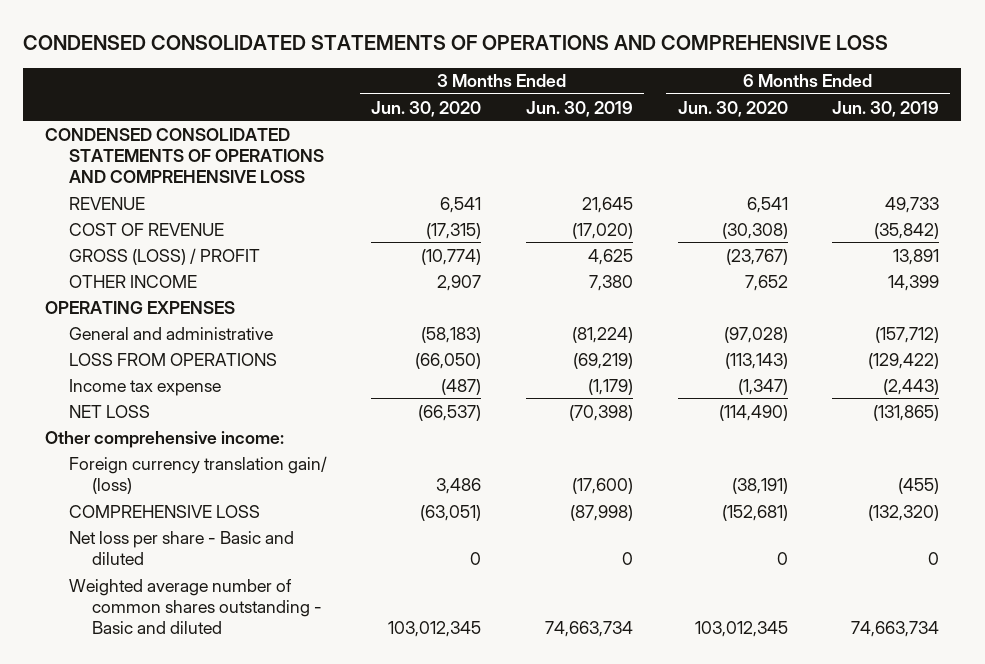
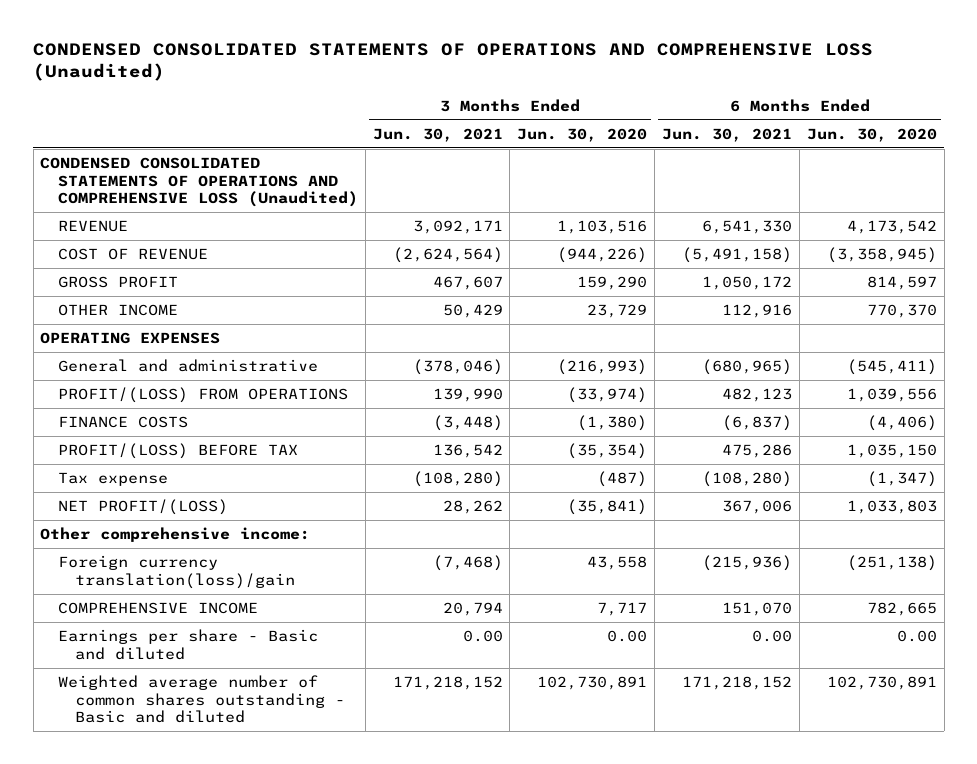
- CONDENSED CONSOLIDATED STATEMENTS OF OPERATIONS AND COMPREHENSIVE LOSS
+ CONDENSED CONSOLIDATED STATEMENTS OF OPERATIONS AND COMPREHENSIVE LOSS (Unaudited)
- | 3 Months Ended Jun. 30, 2020 | 3 Months Ended Jun. 30, 2019 | 6 Months Ended Jun. 30, 2020 | 6 Months Ended Jun. 30, 2019
+ | 3 Months Ended Jun. 30, 2021 | 3 Months Ended Jun. 30, 2020 | 6 Months Ended Jun. 30, 2021 | 6 Months Ended Jun. 30, 2020
- CONDENSED CONSOLIDATED STATEMENTS OF OPERATIONS AND COMPREHENSIVE LOSS
- REVENUE | 6,541 | 21,645 | 6,541 | 49,733
- COST OF REVENUE | (17,315) | (17,020) | (30,308) | (35,842)
- GROSS (LOSS) / PROFIT | (10,774) | 4,625 | (23,767) | 13,891
- OTHER INCOME | 2,907 | 7,380 | 7,652 | 14,399
+ CONDENSED CONSOLIDATED STATEMENTS OF OPERATIONS AND COMPREHENSIVE LOSS (Unaudited)
+ REVENUE | 3,092,171 | 1,103,516 | 6,541,330 | 4,173,542
+ COST OF REVENUE | (2,624,564) | (944,226) | (5,491,158) | (3,358,945)
+ GROSS PROFIT | 467,607 | 159,290 | 1,050,172 | 814,597
+ OTHER INCOME | 50,429 | 23,729 | 112,916 | 770,370
- General and administrative | (58,183) | (81,224) | (97,028) | (157,712)
- LOSS FROM OPERATIONS | (66,050) | (69,219) | (113,143) | (129,422)
- Income tax expense | (487) | (1,179) | (1,347) | (2,443)
- NET LOSS | (66,537) | (70,398) | (114,490) | (131,865)
+ General and administrative | (378,046) | (216,993) | (680,965) | (545,411)
+ PROFIT/(LOSS) FROM OPERATIONS | 139,990 | (33,974) | 482,123 | 1,039,556
+ FINANCE COSTS | (3,448) | (1,380) | (6,837) | (4,406)
+ PROFIT/(LOSS) BEFORE TAX | 136,542 | (35,354) | 475,286 | 1,035,150
+ Tax expense | (108,280) | (487) | (108,280) | (1,347)
+ NET PROFIT/(LOSS) | 28,262 | (35,841) | 367,006 | 1,033,803
- Foreign currency translation gain/ (loss) | 3,486 | (17,600) | (38,191) | (455)
- COMPREHENSIVE LOSS | (63,051) | (87,998) | (152,681) | (132,320)
- Net loss per share - Basic and diluted | 0 | 0 | 0 | 0
- Weighted average number of common shares outstanding - Basic and diluted | 103,012,345 | 74,663,734 | 103,012,345 | 74,663,734
+ Foreign currency translation(loss)/gain | (7,468) | 43,558 | (215,936) | (251,138)
+ COMPREHENSIVE INCOME | 20,794 | 7,717 | 151,070 | 782,665
+ Earnings per share - Basic and diluted | 0.00 | 0.00 | 0.00 | 0.00
+ Weighted average number of common shares outstanding - Basic and diluted | 171,218,152 | 102,730,891 | 171,218,152 | 102,730,891

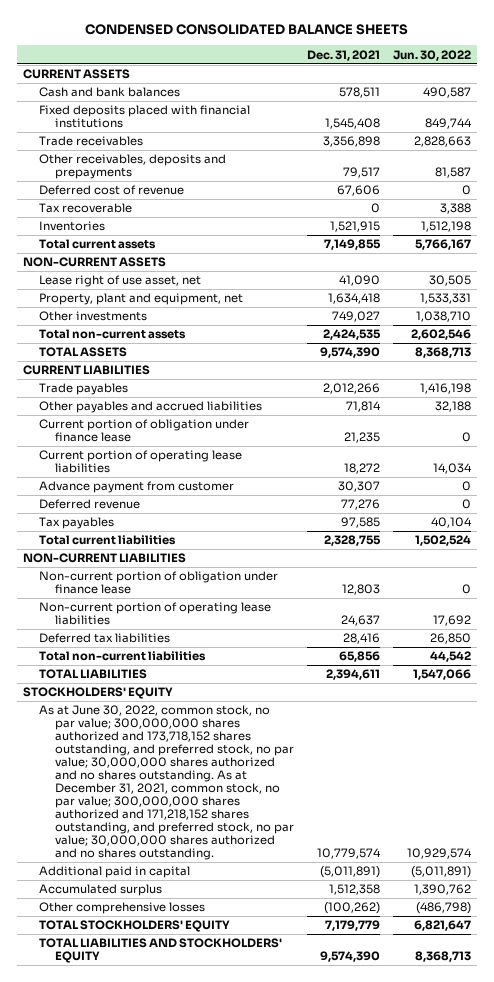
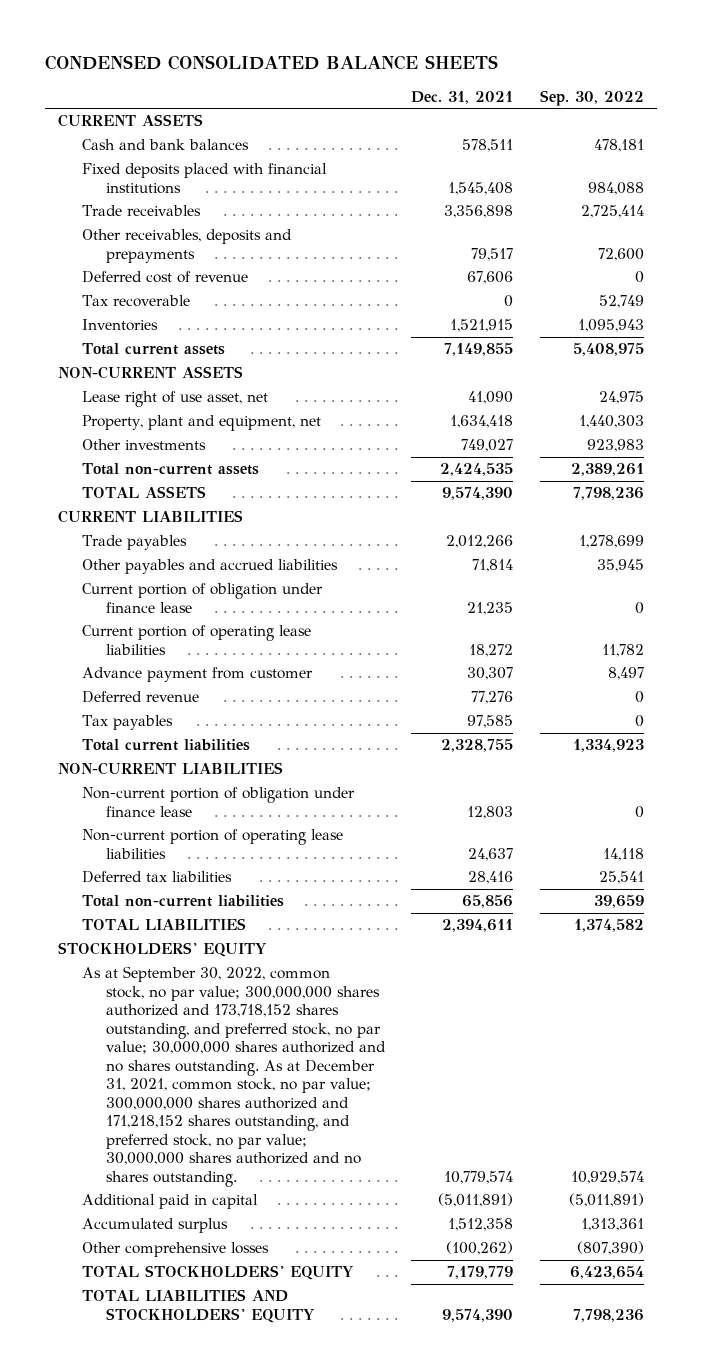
- | Dec. 31, 2021 | Jun. 30, 2022
+ | Dec. 31, 2021 | Sep. 30, 2022
- As at June 30, 2022, common stock, no par value; 300,000,000 shares authorized and 173,718,152 shares outstanding, and preferred stock, no par value; 30,000,000 shares authorized and no shares outstanding. As at December 31, 2021, common stock, no par value; 300,000,000 shares authorized and 171,218,152 shares outstanding, and preferred stock, no par value; 30,000,000 shares authorized and no shares outstanding. | 10,779,574 | 10,929,574
+ As at September 30, 2022, common stock, no par value; 300,000,000 shares authorized and 173,718,152 shares outstanding, and preferred stock, no par value; 30,000,000 shares authorized and no shares outstanding. As at December 31, 2021, common stock, no par value; 300,000,000 shares authorized and 171,218,152 shares outstanding, and preferred stock, no par value; 30,000,000 shares authorized and no shares outstanding. | 10,779,574 | 10,929,574

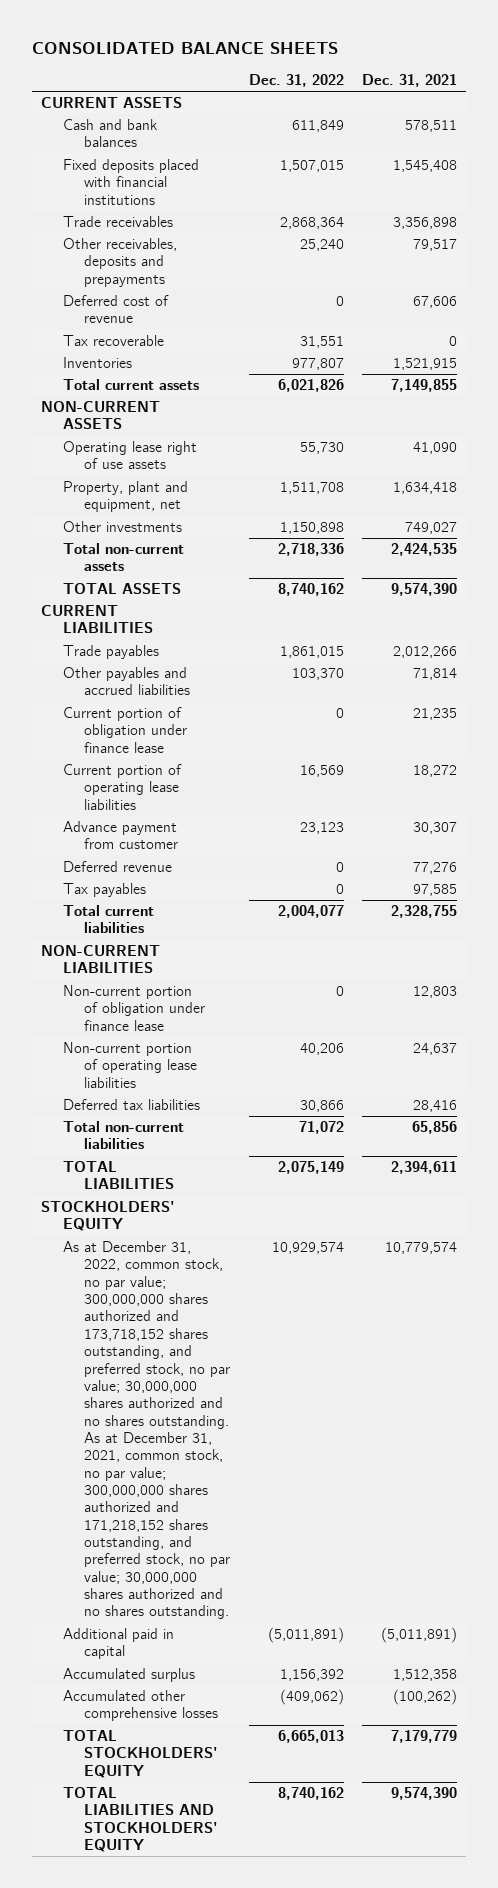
- CONDENSED CONSOLIDATED BALANCE SHEETS
+ CONSOLIDATED BALANCE SHEETS
- | Dec. 31, 2021 | Sep. 30, 2022
+ | Dec. 31, 2022 | Dec. 31, 2021
- Lease right of use asset, net | 41,090 | 24,975
+ Operating lease right of use assets | 55,730 | 41,090
- As at September 30, 2022, common stock, no par value; 300,000,000 shares authorized and 173,718,152 shares outstanding, and preferred stock, no par value; 30,000,000 shares authorized and no shares outstanding. As at December 31, 2021, common stock, no par value; 300,000,000 shares authorized and 171,218,152 shares outstanding, and preferred stock, no par value; 30,000,000 shares authorized and no shares outstanding. | 10,779,574 | 10,929,574
+ As at December 31, 2022, common stock, no par value; 300,000,000 shares authorized and 173,718,152 shares outstanding, and preferred stock, no par value; 30,000,000 shares authorized and no shares outstanding. As at December 31, 2021, common stock, no par value; 300,000,000 shares authorized and 171,218,152 shares outstanding, and preferred stock, no par value; 30,000,000 shares authorized and no shares outstanding. | 10,929,574 | 10,779,574
- Other comprehensive losses | (100,262) | (807,390)
+ Accumulated other comprehensive losses | (409,062) | (100,262)

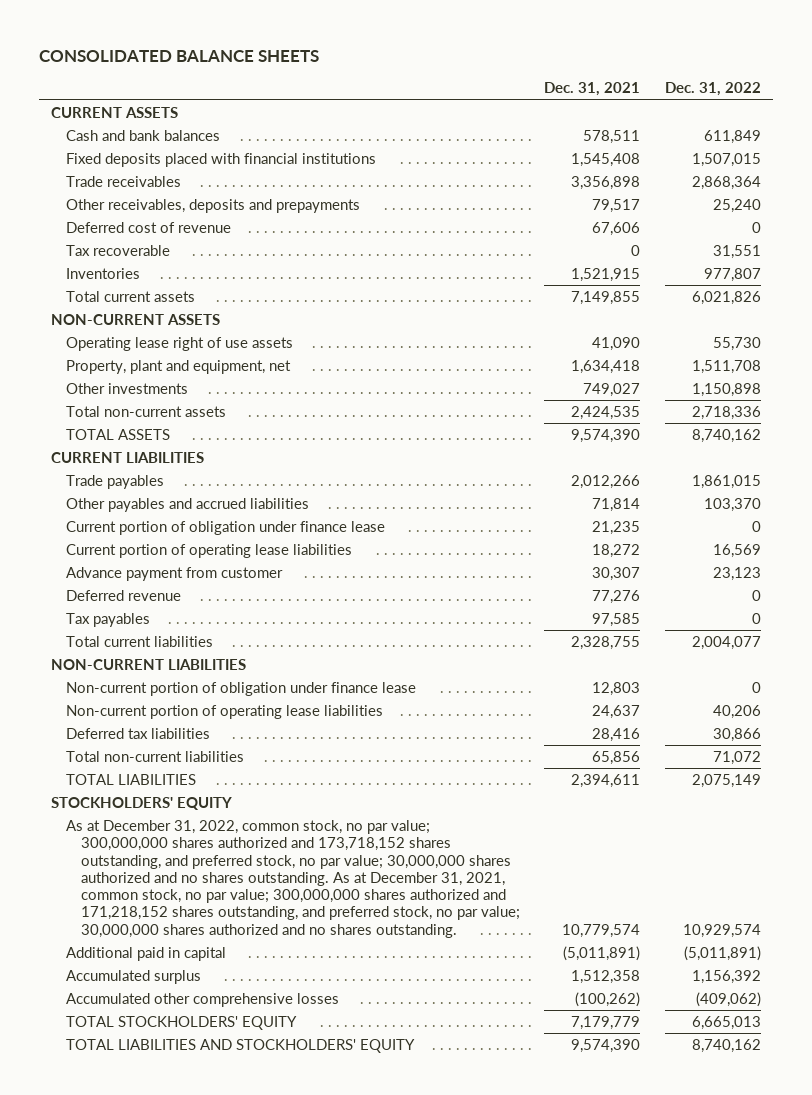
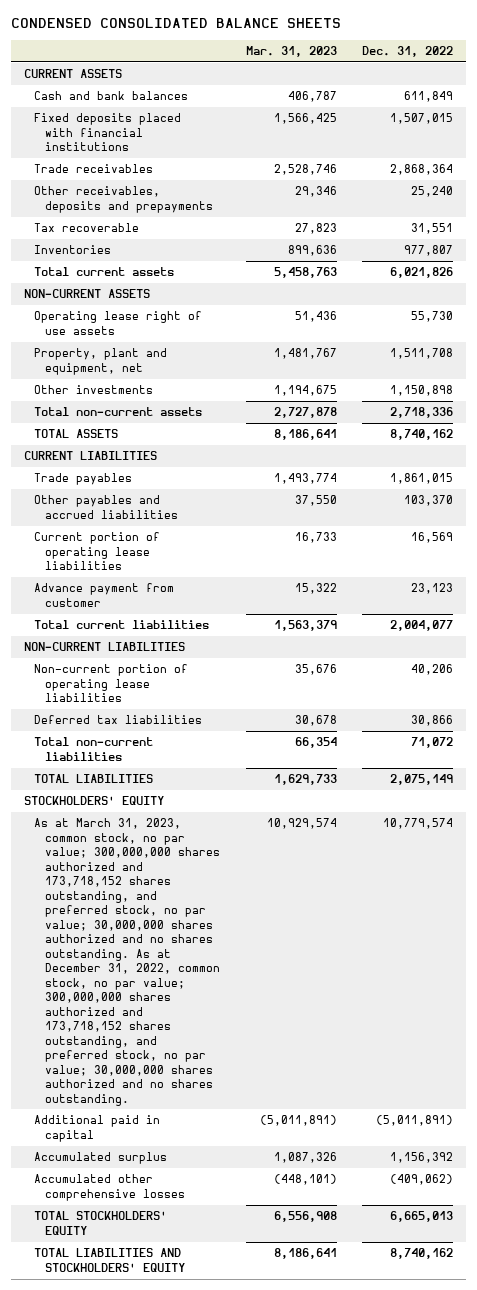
- CONSOLIDATED BALANCE SHEETS
+ CONDENSED CONSOLIDATED BALANCE SHEETS
- | Dec. 31, 2021 | Dec. 31, 2022
+ | Mar. 31, 2023 | Dec. 31, 2022
- Deferred cost of revenue | 67,606 | 0
- Current portion of obligation under finance lease | 21,235 | 0
- Deferred revenue | 77,276 | 0
- Tax payables | 97,585 | 0
- Non-current portion of obligation under finance lease | 12,803 | 0
- As at December 31, 2022, common stock, no par value; 300,000,000 shares authorized and 173,718,152 shares outstanding, and preferred stock, no par value; 30,000,000 shares authorized and no shares outstanding. As at December 31, 2021, common stock, no par value; 300,000,000 shares authorized and 171,218,152 shares outstanding, and preferred stock, no par value; 30,000,000 shares authorized and no shares outstanding. | 10,779,574 | 10,929,574
+ As at March 31, 2023, common stock, no par value; 300,000,000 shares authorized and 173,718,152 shares outstanding, and preferred stock, no par value; 30,000,000 shares authorized and no shares outstanding. As at December 31, 2022, common stock, no par value; 300,000,000 shares authorized and 173,718,152 shares outstanding, and preferred stock, no par value; 30,000,000 shares authorized and no shares outstanding. | 10,929,574 | 10,779,574

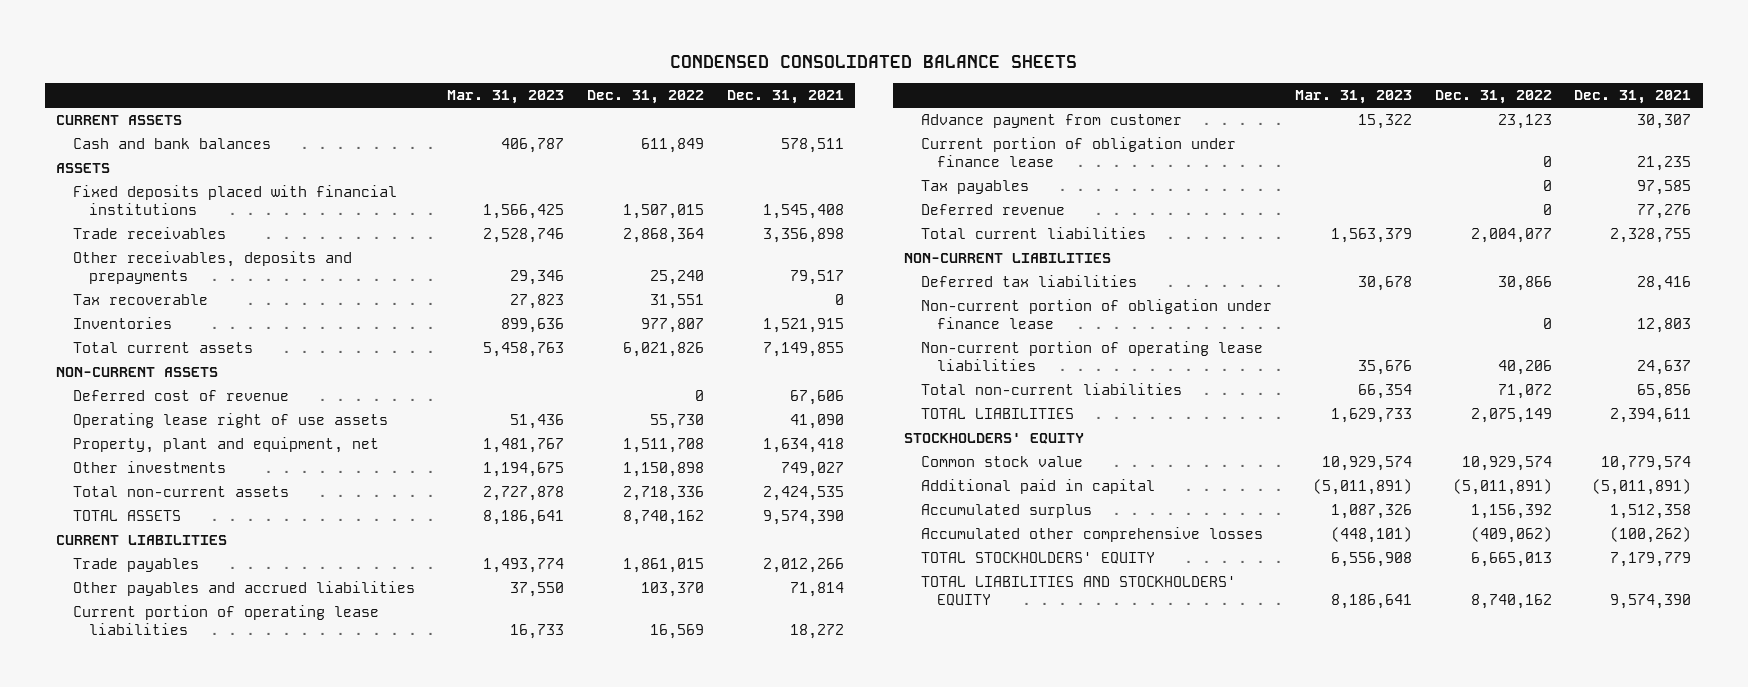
- | Mar. 31, 2023 | Dec. 31, 2022
+ | Mar. 31, 2023 | Dec. 31, 2022 | Dec. 31, 2021
+ ASSETS
+ Deferred cost of revenue | | 0 | 67,606
+ Current portion of obligation under finance lease | | 0 | 21,235
+ Tax payables | | 0 | 97,585
+ Deferred revenue | | 0 | 77,276
+ Non-current portion of obligation under finance lease | | 0 | 12,803
moved down: Non-current portion of operating lease liabilities | 35,676 | 40,206 | 24,637
- As at March 31, 2023, common stock, no par value; 300,000,000 shares authorized and 173,718,152 shares outstanding, and preferred stock, no par value; 30,000,000 shares authorized and no shares outstanding. As at December 31, 2022, common stock, no par value; 300,000,000 shares authorized and 173,718,152 shares outstanding, and preferred stock, no par value; 30,000,000 shares authorized and no shares outstanding. | 10,929,574 | 10,779,574
+ Common stock value | 10,929,574 | 10,929,574 | 10,779,574

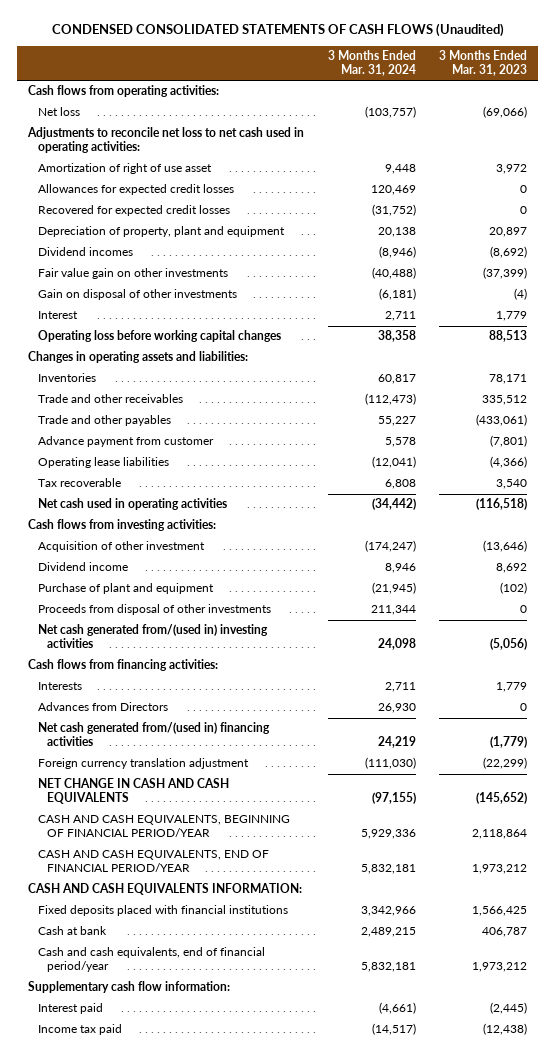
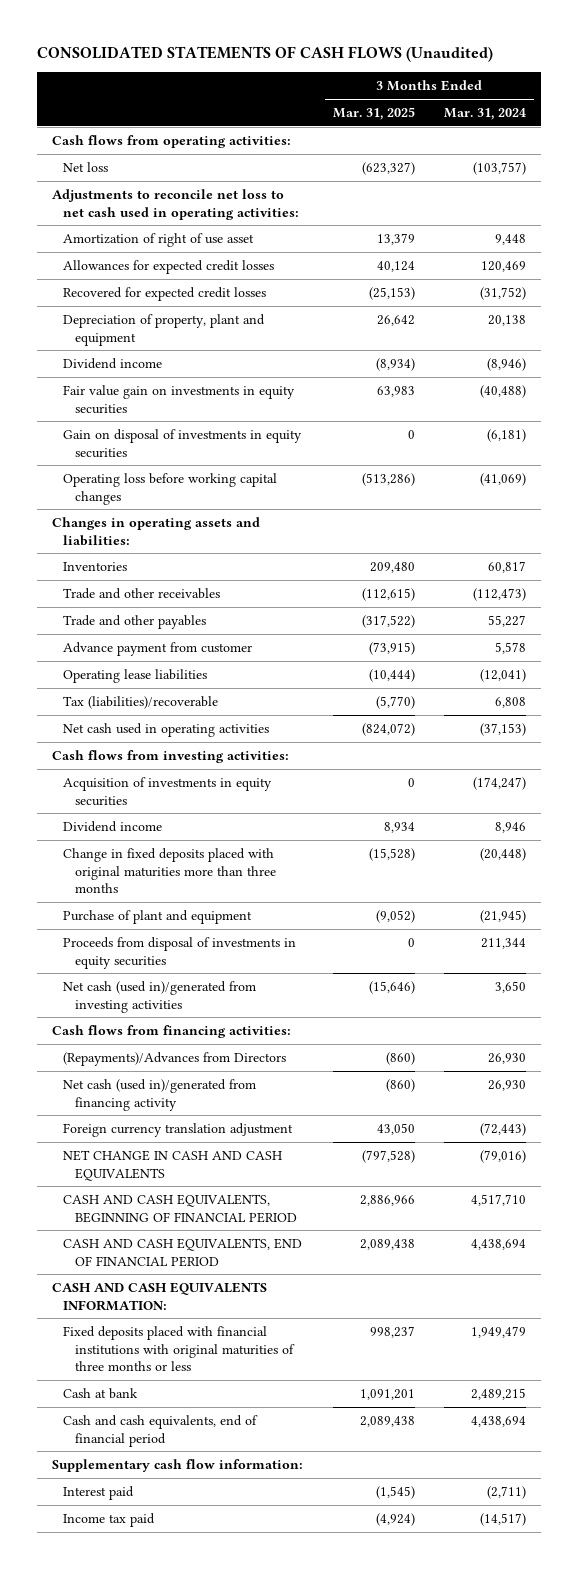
- CONDENSED CONSOLIDATED STATEMENTS OF CASH FLOWS (Unaudited)
+ CONSOLIDATED STATEMENTS OF CASH FLOWS (Unaudited)
- | 3 Months Ended Mar. 31, 2024 | 3 Months Ended Mar. 31, 2023
+ | 3 Months Ended Mar. 31, 2025 | 3 Months Ended Mar. 31, 2024
- Dividend incomes | (8,946) | (8,692)
- Fair value gain on other investments | (40,488) | (37,399)
- Gain on disposal of other investments | (6,181) | (4)
- Interest | 2,711 | 1,779
- Operating loss before working capital changes | 38,358 | 88,513
+ Dividend income | (8,934) | (8,946)
+ Fair value gain on investments in equity securities | 63,983 | (40,488)
+ Gain on disposal of investments in equity securities | 0 | (6,181)
+ Operating loss before working capital changes | (513,286) | (41,069)
- Tax recoverable | 6,808 | 3,540
- Net cash used in operating activities | (34,442) | (116,518)
+ Tax (liabilities)/recoverable | (5,770) | 6,808
+ Net cash used in operating activities | (824,072) | (37,153)
- Acquisition of other investment | (174,247) | (13,646)
+ Acquisition of investments in equity securities | 0 | (174,247)
+ Change in fixed deposits placed with original maturities more than three months | (15,528) | (20,448)
- Proceeds from disposal of other investments | 211,344 | 0
- Net cash generated from/(used in) investing activities | 24,098 | (5,056)
+ Proceeds from disposal of investments in equity securities | 0 | 211,344
+ Net cash (used in)/generated from investing activities | (15,646) | 3,650
- Interests | 2,711 | 1,779
- Advances from Directors | 26,930 | 0
- Net cash generated from/(used in) financing activities | 24,219 | (1,779)
- Foreign currency translation adjustment | (111,030) | (22,299)
- NET CHANGE IN CASH AND CASH EQUIVALENTS | (97,155) | (145,652)
- CASH AND CASH EQUIVALENTS, BEGINNING OF FINANCIAL PERIOD/YEAR | 5,929,336 | 2,118,864
- CASH AND CASH EQUIVALENTS, END OF FINANCIAL PERIOD/YEAR | 5,832,181 | 1,973,212
+ (Repayments)/Advances from Directors | (860) | 26,930
+ Net cash (used in)/generated from financing activity | (860) | 26,930
+ Foreign currency translation adjustment | 43,050 | (72,443)
+ NET CHANGE IN CASH AND CASH EQUIVALENTS | (797,528) | (79,016)
+ CASH AND CASH EQUIVALENTS, BEGINNING OF FINANCIAL PERIOD | 2,886,966 | 4,517,710
+ CASH AND CASH EQUIVALENTS, END OF FINANCIAL PERIOD | 2,089,438 | 4,438,694
- Fixed deposits placed with financial institutions | 3,342,966 | 1,566,425
+ Fixed deposits placed with financial institutions with original maturities of three months or less | 998,237 | 1,949,479
- Cash and cash equivalents, end of financial period/year | 5,832,181 | 1,973,212
+ Cash and cash equivalents, end of financial period | 2,089,438 | 4,438,694
- Interest paid | (4,661) | (2,445)
+ Interest paid | (1,545) | (2,711)

